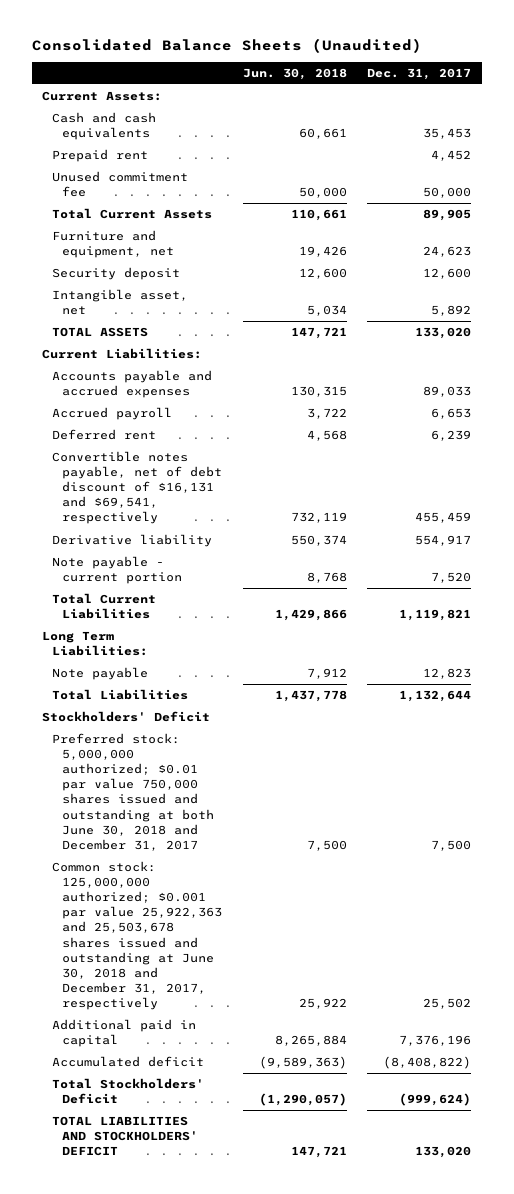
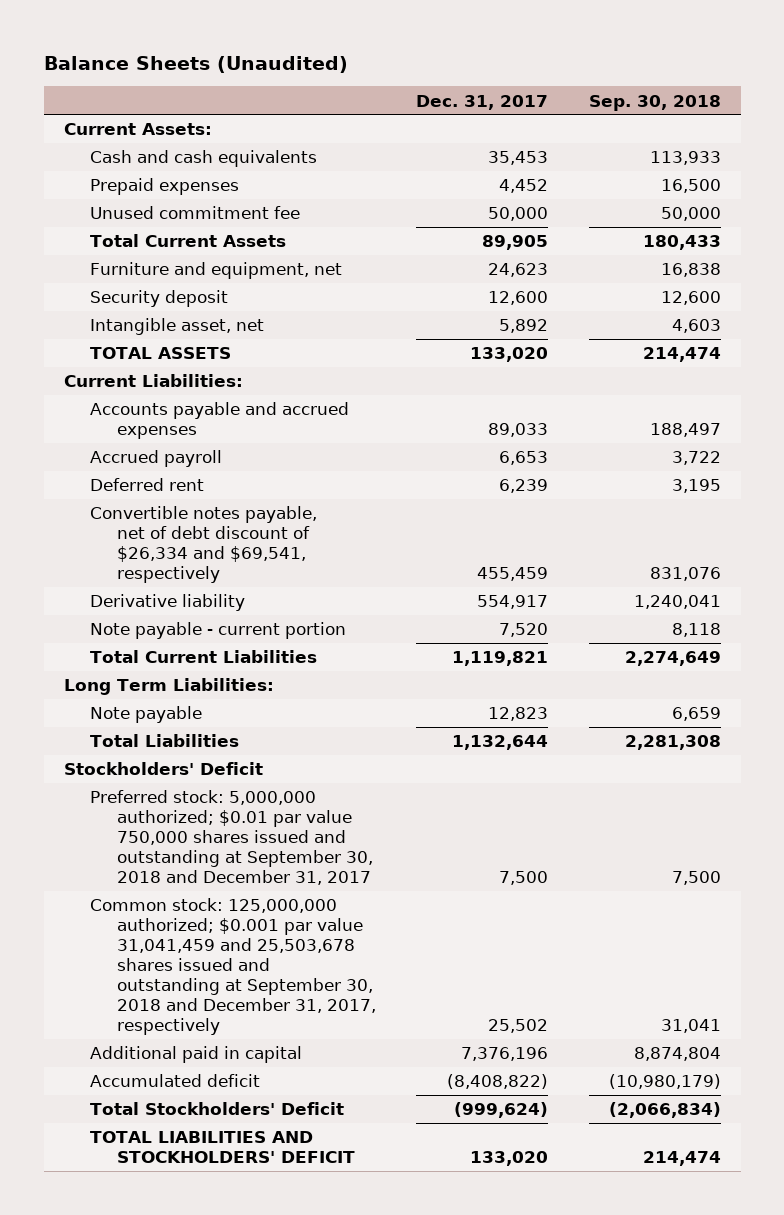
- Consolidated Balance Sheets (Unaudited)
+ Balance Sheets (Unaudited)
- | Jun. 30, 2018 | Dec. 31, 2017
+ | Dec. 31, 2017 | Sep. 30, 2018
- Prepaid rent | | 4,452
+ Prepaid expenses | 4,452 | 16,500
- Convertible notes payable, net of debt discount of $16,131 and $69,541, respectively | 732,119 | 455,459
+ Convertible notes payable, net of debt discount of $26,334 and $69,541, respectively | 455,459 | 831,076
- Preferred stock: 5,000,000 authorized; $0.01 par value 750,000 shares issued and outstanding at both June 30, 2018 and December 31, 2017 | 7,500 | 7,500
- Common stock: 125,000,000 authorized; $0.001 par value 25,922,363 and 25,503,678 shares issued and outstanding at June 30, 2018 and December 31, 2017, respectively | 25,922 | 25,502
+ Preferred stock: 5,000,000 authorized; $0.01 par value 750,000 shares issued and outstanding at September 30, 2018 and December 31, 2017 | 7,500 | 7,500
+ Common stock: 125,000,000 authorized; $0.001 par value 31,041,459 and 25,503,678 shares issued and outstanding at September 30, 2018 and December 31, 2017, respectively | 25,502 | 31,041

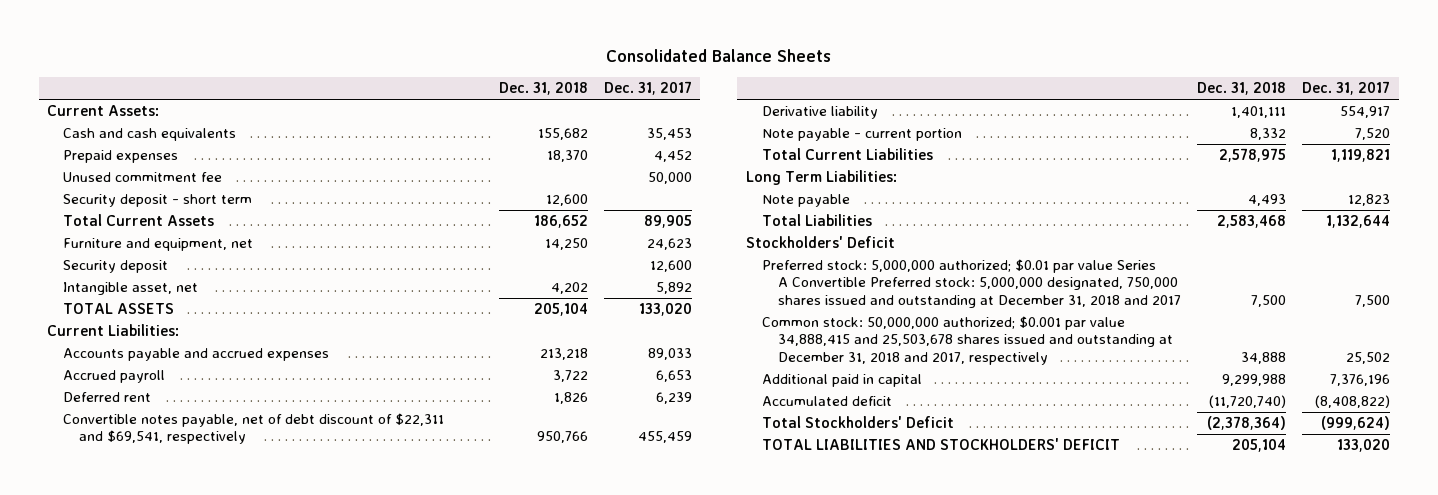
- Balance Sheets (Unaudited)
+ Consolidated Balance Sheets
- | Dec. 31, 2017 | Sep. 30, 2018
+ | Dec. 31, 2018 | Dec. 31, 2017
+ Security deposit - short term | 12,600 |
- Convertible notes payable, net of debt discount of $26,334 and $69,541, respectively | 455,459 | 831,076
+ Convertible notes payable, net of debt discount of $22,311 and $69,541, respectively | 950,766 | 455,459
- Preferred stock: 5,000,000 authorized; $0.01 par value 750,000 shares issued and outstanding at September 30, 2018 and December 31, 2017 | 7,500 | 7,500
- Common stock: 125,000,000 authorized; $0.001 par value 31,041,459 and 25,503,678 shares issued and outstanding at September 30, 2018 and December 31, 2017, respectively | 25,502 | 31,041
+ Preferred stock: 5,000,000 authorized; $0.01 par value Series A Convertible Preferred stock: 5,000,000 designated, 750,000 shares issued and outstanding at December 31, 2018 and 2017 | 7,500 | 7,500
+ Common stock: 50,000,000 authorized; $0.001 par value 34,888,415 and 25,503,678 shares issued and outstanding at December 31, 2018 and 2017, respectively | 34,888 | 25,502

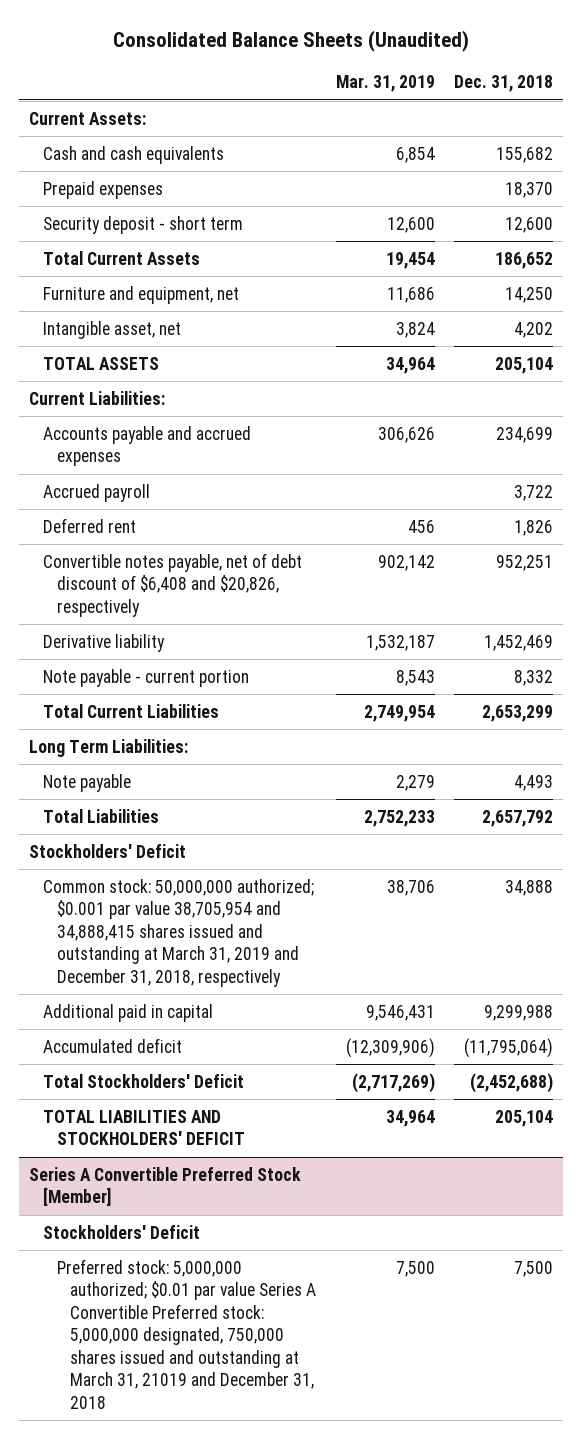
- Consolidated Balance Sheets
+ Consolidated Balance Sheets (Unaudited)
- | Dec. 31, 2018 | Dec. 31, 2017
+ | Mar. 31, 2019 | Dec. 31, 2018
- Unused commitment fee | | 50,000
- Security deposit | | 12,600
- Accounts payable and accrued expenses | 213,218 | 89,033
+ Accounts payable and accrued expenses | 306,626 | 234,699
- Convertible notes payable, net of debt discount of $22,311 and $69,541, respectively | 950,766 | 455,459
- Derivative liability | 1,401,111 | 554,917
+ Convertible notes payable, net of debt discount of $6,408 and $20,826, respectively | 902,142 | 952,251
+ Derivative liability | 1,532,187 | 1,452,469
- Total Current Liabilities | 2,578,975 | 1,119,821
+ Total Current Liabilities | 2,749,954 | 2,653,299
- Total Liabilities | 2,583,468 | 1,132,644
+ Total Liabilities | 2,752,233 | 2,657,792
- Preferred stock: 5,000,000 authorized; $0.01 par value Series A Convertible Preferred stock: 5,000,000 designated, 750,000 shares issued and outstanding at December 31, 2018 and 2017 | 7,500 | 7,500
- Common stock: 50,000,000 authorized; $0.001 par value 34,888,415 and 25,503,678 shares issued and outstanding at December 31, 2018 and 2017, respectively | 34,888 | 25,502
+ Common stock: 50,000,000 authorized; $0.001 par value 38,705,954 and 34,888,415 shares issued and outstanding at March 31, 2019 and December 31, 2018, respectively | 38,706 | 34,888
- Accumulated deficit | (11,720,740) | (8,408,822)
- Total Stockholders' Deficit | (2,378,364) | (999,624)
+ Accumulated deficit | (12,309,906) | (11,795,064)
+ Total Stockholders' Deficit | (2,717,269) | (2,452,688)
+ Series A Convertible Preferred Stock [Member]
+ Stockholders' Deficit
+ Preferred stock: 5,000,000 authorized; $0.01 par value Series A Convertible Preferred stock: 5,000,000 designated, 750,000 shares issued and outstanding at March 31, 21019 and December 31, 2018 | 7,500 | 7,500

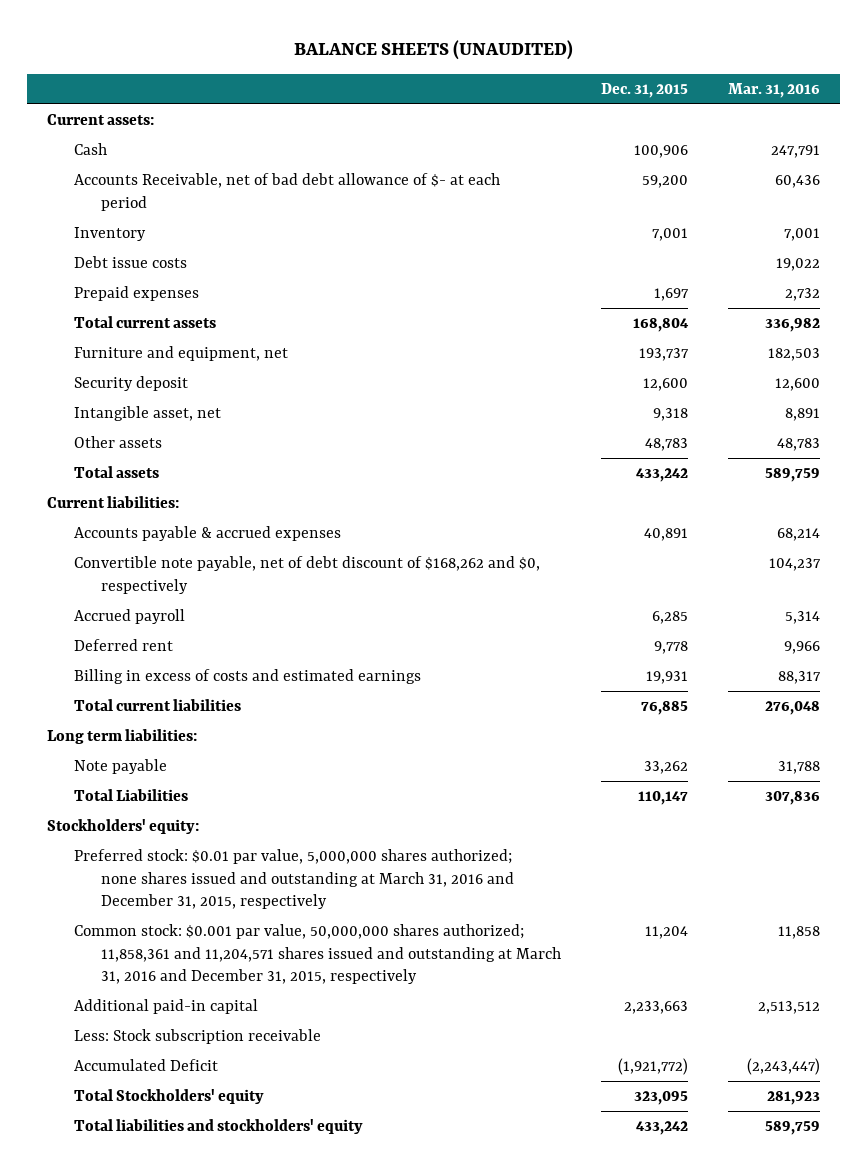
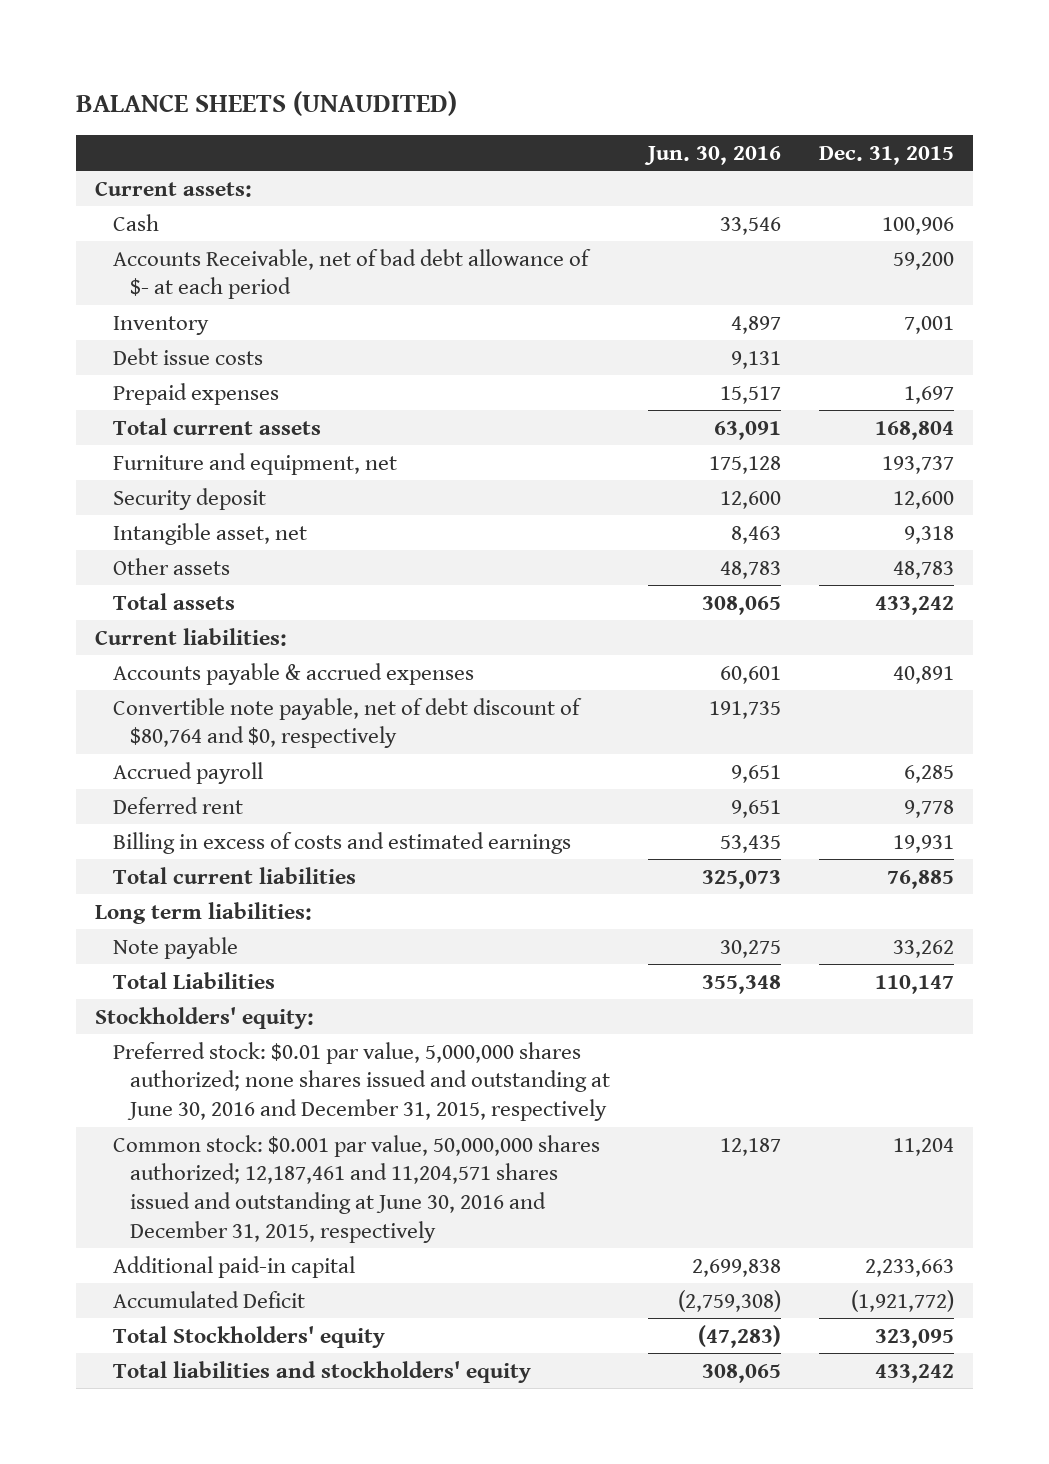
- | Dec. 31, 2015 | Mar. 31, 2016
+ | Jun. 30, 2016 | Dec. 31, 2015
- Convertible note payable, net of debt discount of $168,262 and $0, respectively | | 104,237
+ Convertible note payable, net of debt discount of $80,764 and $0, respectively | 191,735 |
- Preferred stock: $0.01 par value, 5,000,000 shares authorized; none shares issued and outstanding at March 31, 2016 and December 31, 2015, respectively
- Common stock: $0.001 par value, 50,000,000 shares authorized; 11,858,361 and 11,204,571 shares issued and outstanding at March 31, 2016 and December 31, 2015, respectively | 11,204 | 11,858
+ Preferred stock: $0.01 par value, 5,000,000 shares authorized; none shares issued and outstanding at June 30, 2016 and December 31, 2015, respectively
+ Common stock: $0.001 par value, 50,000,000 shares authorized; 12,187,461 and 11,204,571 shares issued and outstanding at June 30, 2016 and December 31, 2015, respectively | 12,187 | 11,204
- Less: Stock subscription receivable

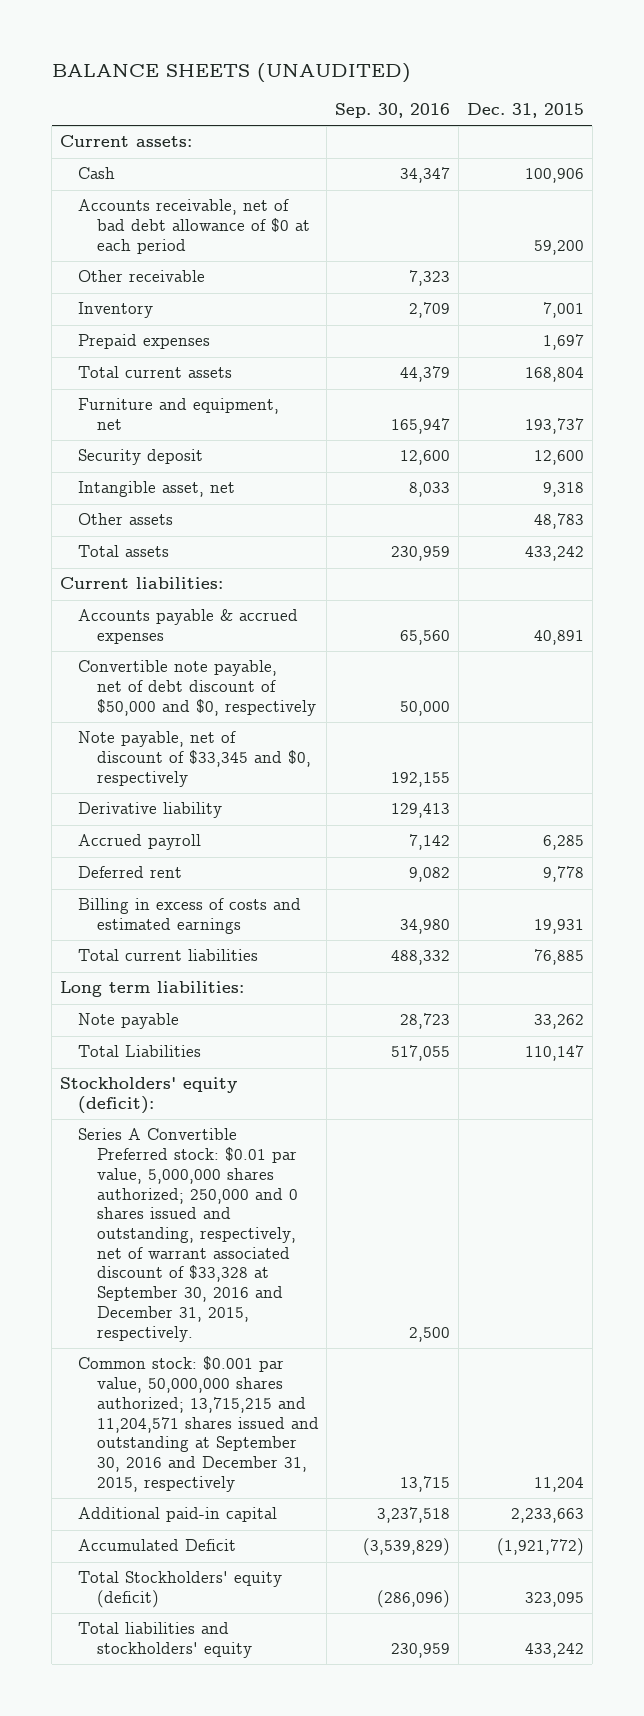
- | Jun. 30, 2016 | Dec. 31, 2015
+ | Sep. 30, 2016 | Dec. 31, 2015
- Accounts Receivable, net of bad debt allowance of $- at each period | | 59,200
+ Accounts receivable, net of bad debt allowance of $0 at each period | | 59,200
+ Other receivable | 7,323 |
- Debt issue costs | 9,131 |
- Convertible note payable, net of debt discount of $80,764 and $0, respectively | 191,735 |
+ Convertible note payable, net of debt discount of $50,000 and $0, respectively | 50,000 |
+ Note payable, net of discount of $33,345 and $0, respectively | 192,155 |
+ Derivative liability | 129,413 |
- Stockholders' equity:
- Preferred stock: $0.01 par value, 5,000,000 shares authorized; none shares issued and outstanding at June 30, 2016 and December 31, 2015, respectively
- Common stock: $0.001 par value, 50,000,000 shares authorized; 12,187,461 and 11,204,571 shares issued and outstanding at June 30, 2016 and December 31, 2015, respectively | 12,187 | 11,204
+ Stockholders' equity (deficit):
+ Series A Convertible Preferred stock: $0.01 par value, 5,000,000 shares authorized; 250,000 and 0 shares issued and outstanding, respectively, net of warrant associated discount of $33,328 at September 30, 2016 and December 31, 2015, respectively. | 2,500 |
+ Common stock: $0.001 par value, 50,000,000 shares authorized; 13,715,215 and 11,204,571 shares issued and outstanding at September 30, 2016 and December 31, 2015, respectively | 13,715 | 11,204
- Total Stockholders' equity | (47,283) | 323,095
+ Total Stockholders' equity (deficit) | (286,096) | 323,095

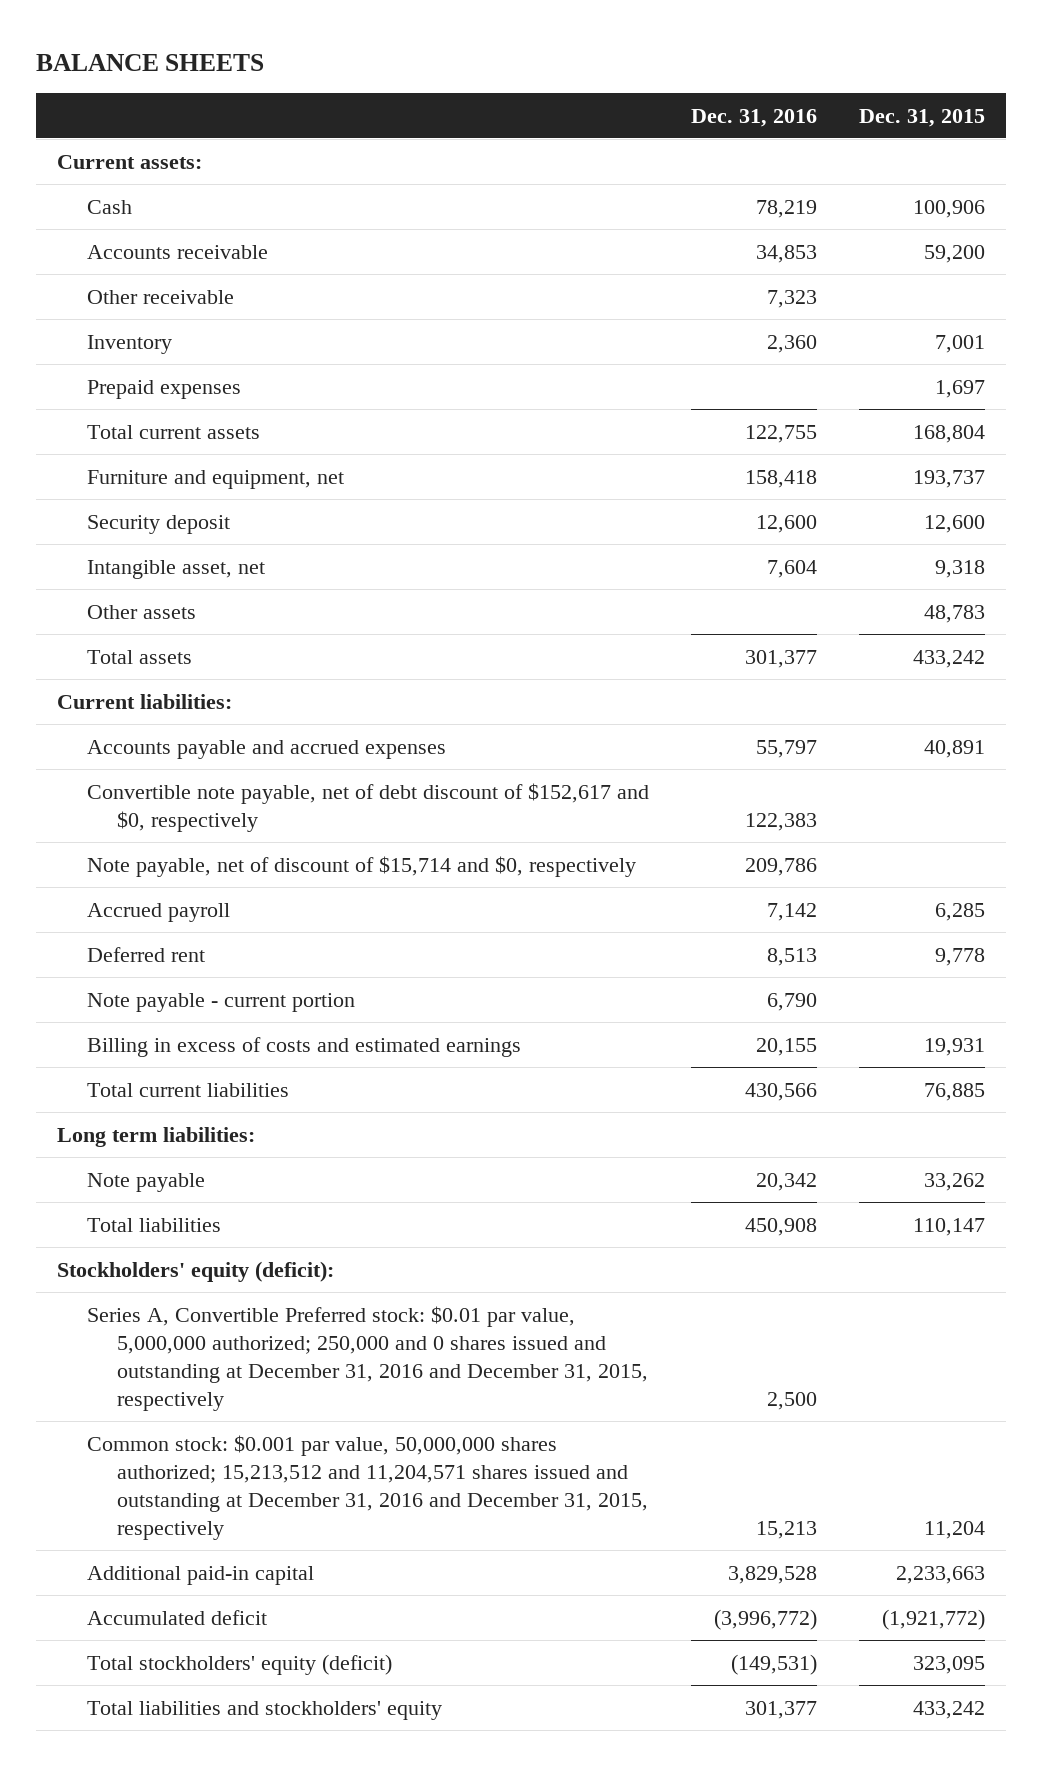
- BALANCE SHEETS (UNAUDITED)
+ BALANCE SHEETS
- | Sep. 30, 2016 | Dec. 31, 2015
+ | Dec. 31, 2016 | Dec. 31, 2015
- Accounts receivable, net of bad debt allowance of $0 at each period | | 59,200
+ Accounts receivable | 34,853 | 59,200
- Accounts payable & accrued expenses | 65,560 | 40,891
- Convertible note payable, net of debt discount of $50,000 and $0, respectively | 50,000 |
- Note payable, net of discount of $33,345 and $0, respectively | 192,155 |
- Derivative liability | 129,413 |
+ Accounts payable and accrued expenses | 55,797 | 40,891
+ Convertible note payable, net of debt discount of $152,617 and $0, respectively | 122,383 |
+ Note payable, net of discount of $15,714 and $0, respectively | 209,786 |
+ Note payable - current portion | 6,790 |
- Total Liabilities | 517,055 | 110,147
+ Total liabilities | 450,908 | 110,147
- Series A Convertible Preferred stock: $0.01 par value, 5,000,000 shares authorized; 250,000 and 0 shares issued and outstanding, respectively, net of warrant associated discount of $33,328 at September 30, 2016 and December 31, 2015, respectively. | 2,500 |
- Common stock: $0.001 par value, 50,000,000 shares authorized; 13,715,215 and 11,204,571 shares issued and outstanding at September 30, 2016 and December 31, 2015, respectively | 13,715 | 11,204
+ Series A, Convertible Preferred stock: $0.01 par value, 5,000,000 authorized; 250,000 and 0 shares issued and outstanding at December 31, 2016 and December 31, 2015, respectively | 2,500 |
+ Common stock: $0.001 par value, 50,000,000 shares authorized; 15,213,512 and 11,204,571 shares issued and outstanding at December 31, 2016 and December 31, 2015, respectively | 15,213 | 11,204
- Accumulated Deficit | (3,539,829) | (1,921,772)
- Total Stockholders' equity (deficit) | (286,096) | 323,095
+ Accumulated deficit | (3,996,772) | (1,921,772)
+ Total stockholders' equity (deficit) | (149,531) | 323,095

